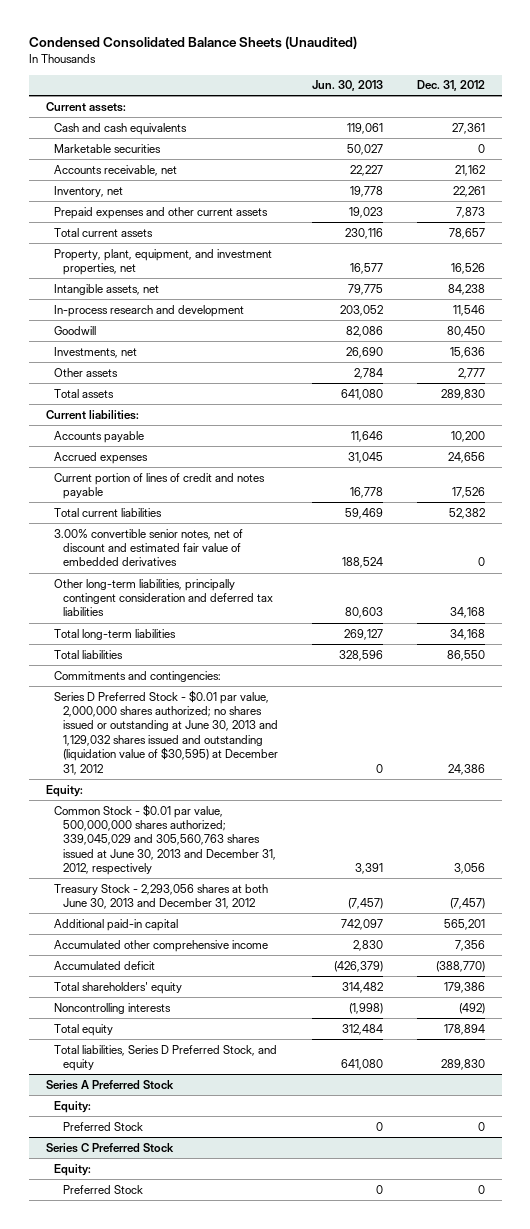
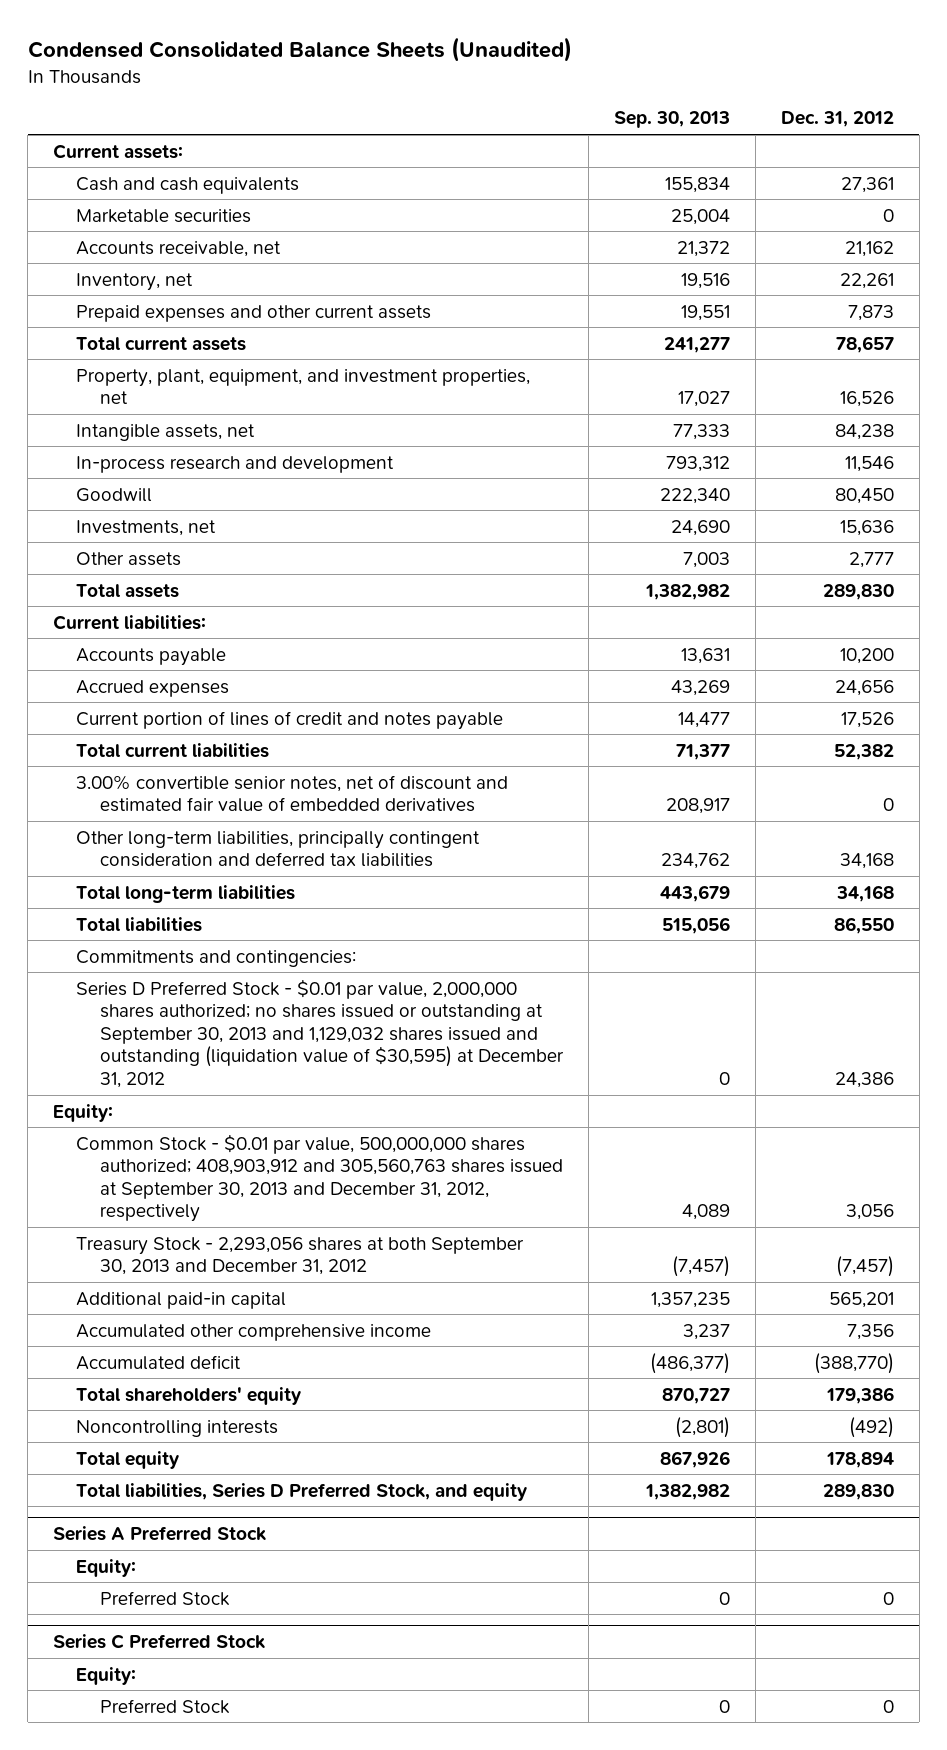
- | Jun. 30, 2013 | Dec. 31, 2012
+ | Sep. 30, 2013 | Dec. 31, 2012
- Series D Preferred Stock - $0.01 par value, 2,000,000 shares authorized; no shares issued or outstanding at June 30, 2013 and 1,129,032 shares issued and outstanding (liquidation value of $30,595) at December 31, 2012 | 0 | 24,386
+ Series D Preferred Stock - $0.01 par value, 2,000,000 shares authorized; no shares issued or outstanding at September 30, 2013 and 1,129,032 shares issued and outstanding (liquidation value of $30,595) at December 31, 2012 | 0 | 24,386
- Common Stock - $0.01 par value, 500,000,000 shares authorized; 339,045,029 and 305,560,763 shares issued at June 30, 2013 and December 31, 2012, respectively | 3,391 | 3,056
- Treasury Stock - 2,293,056 shares at both June 30, 2013 and December 31, 2012 | (7,457) | (7,457)
+ Common Stock - $0.01 par value, 500,000,000 shares authorized; 408,903,912 and 305,560,763 shares issued at September 30, 2013 and December 31, 2012, respectively | 4,089 | 3,056
+ Treasury Stock - 2,293,056 shares at both September 30, 2013 and December 31, 2012 | (7,457) | (7,457)

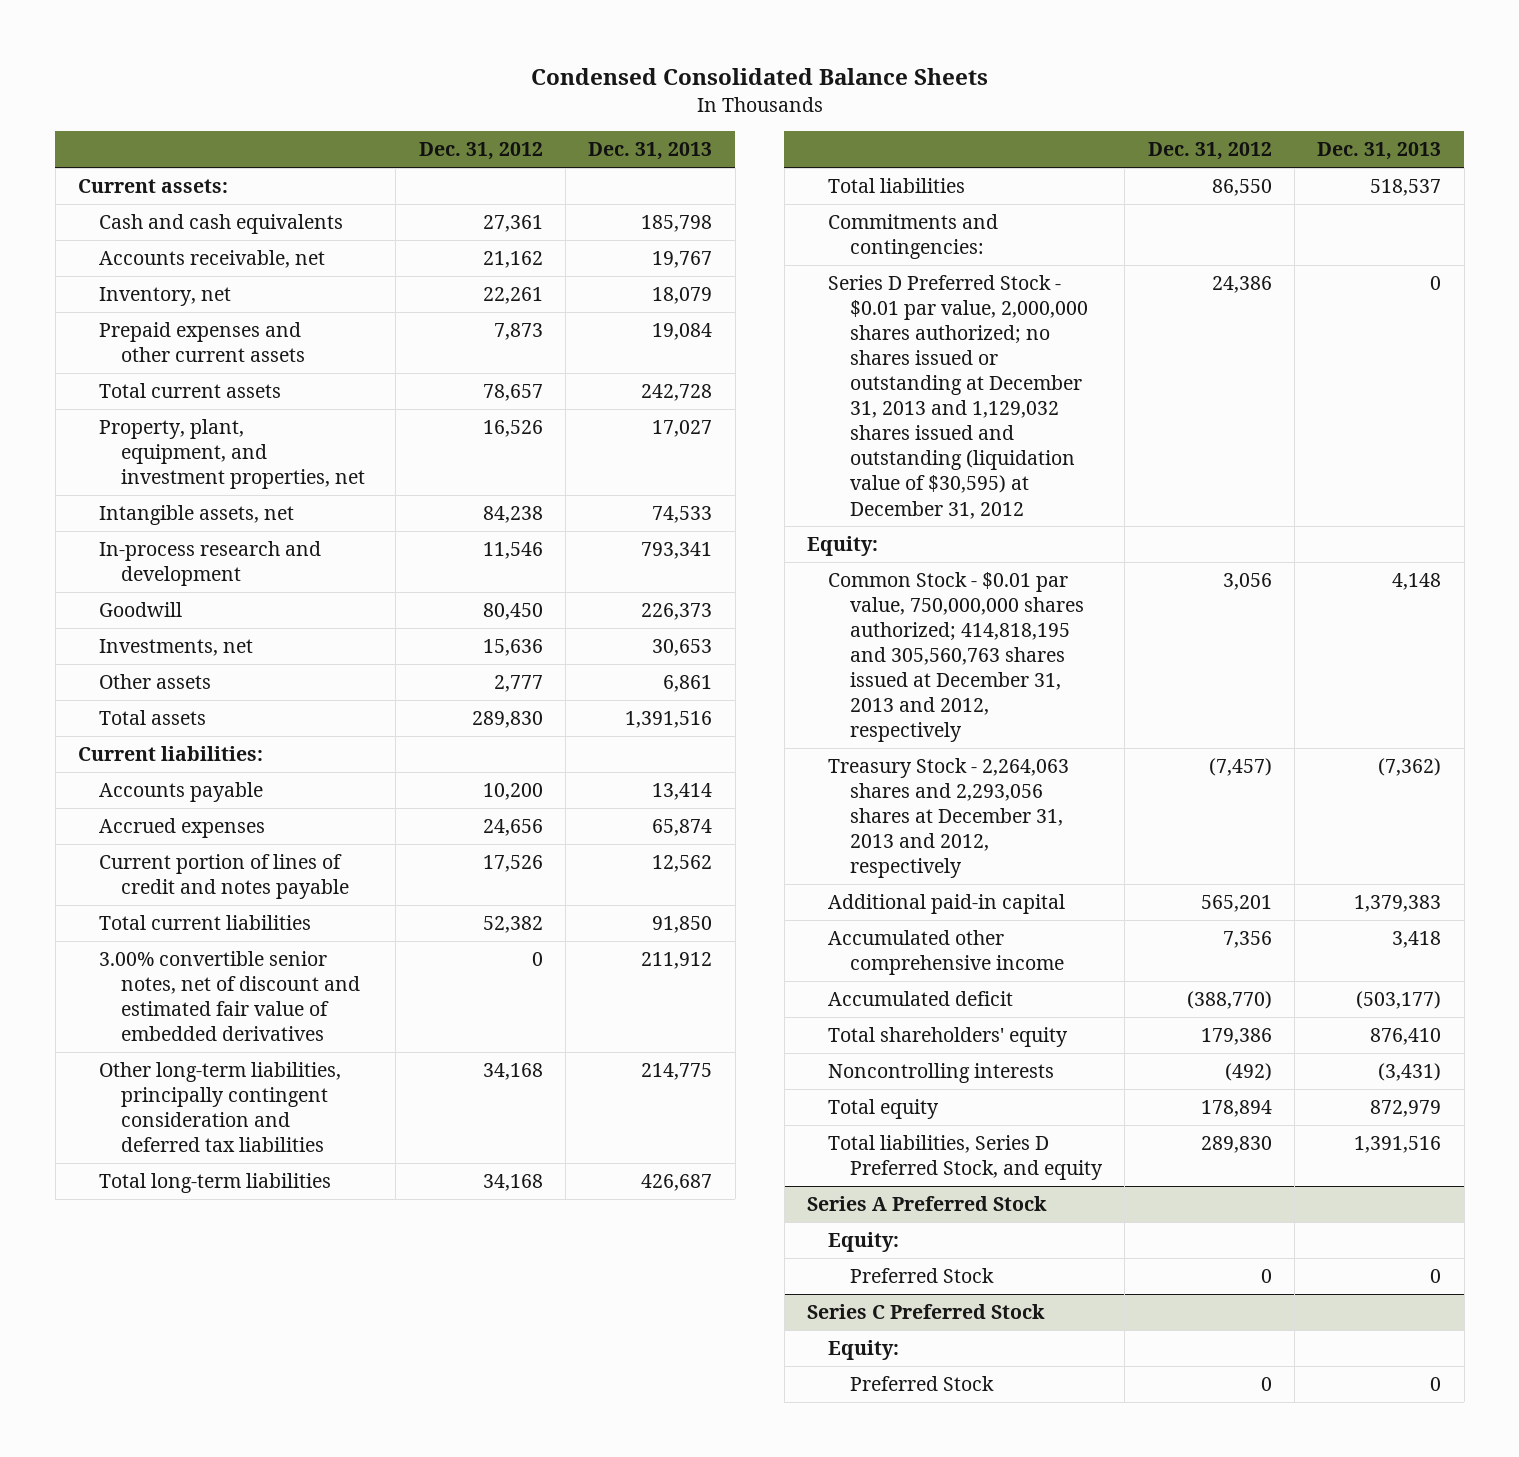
- Condensed Consolidated Balance Sheets (Unaudited)
+ Condensed Consolidated Balance Sheets
- | Sep. 30, 2013 | Dec. 31, 2012
+ | Dec. 31, 2012 | Dec. 31, 2013
- Marketable securities | 25,004 | 0
- Series D Preferred Stock - $0.01 par value, 2,000,000 shares authorized; no shares issued or outstanding at September 30, 2013 and 1,129,032 shares issued and outstanding (liquidation value of $30,595) at December 31, 2012 | 0 | 24,386
+ Series D Preferred Stock - $0.01 par value, 2,000,000 shares authorized; no shares issued or outstanding at December 31, 2013 and 1,129,032 shares issued and outstanding (liquidation value of $30,595) at December 31, 2012 | 24,386 | 0
- Common Stock - $0.01 par value, 500,000,000 shares authorized; 408,903,912 and 305,560,763 shares issued at September 30, 2013 and December 31, 2012, respectively | 4,089 | 3,056
- Treasury Stock - 2,293,056 shares at both September 30, 2013 and December 31, 2012 | (7,457) | (7,457)
+ Common Stock - $0.01 par value, 750,000,000 shares authorized; 414,818,195 and 305,560,763 shares issued at December 31, 2013 and 2012, respectively | 3,056 | 4,148
+ Treasury Stock - 2,264,063 shares and 2,293,056 shares at December 31, 2013 and 2012, respectively | (7,457) | (7,362)

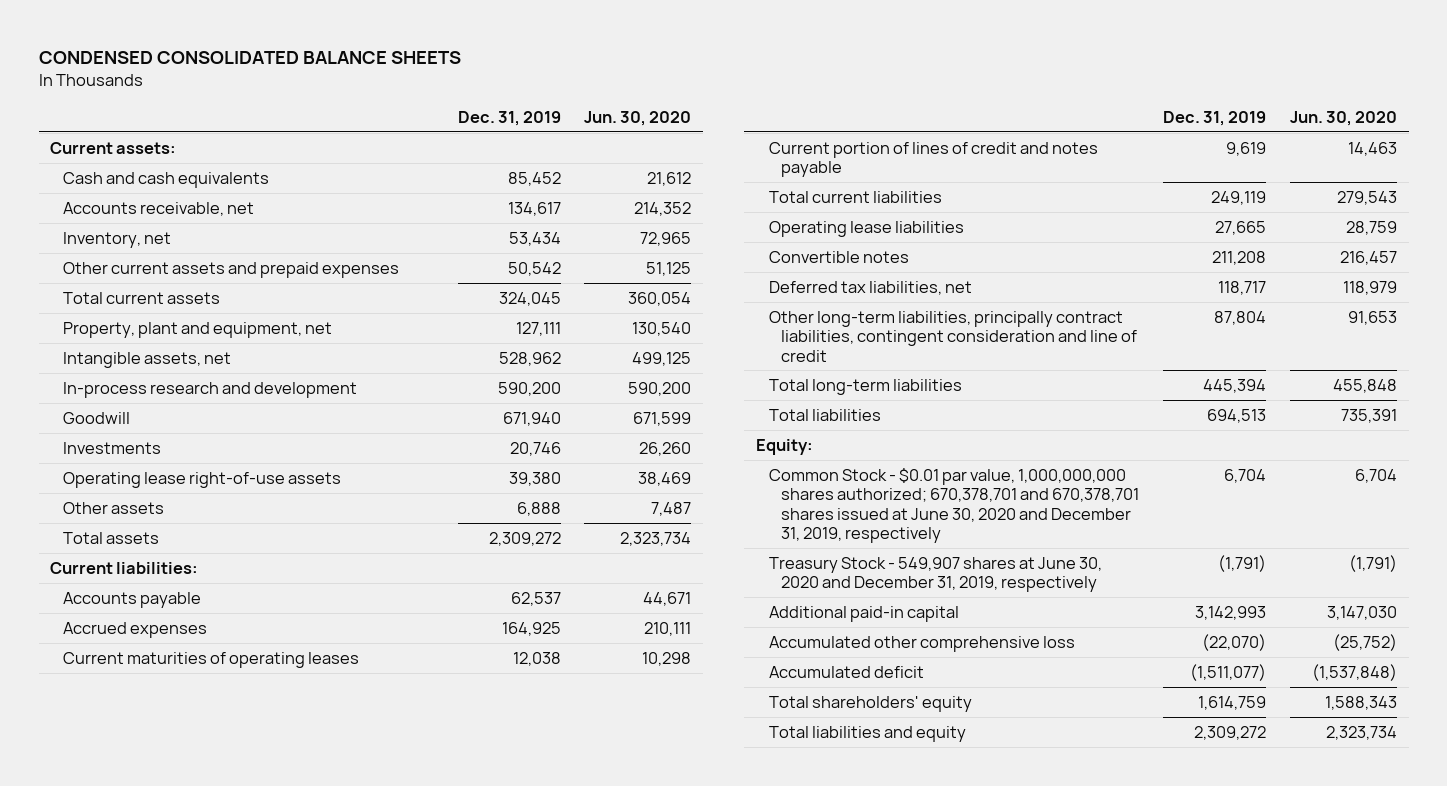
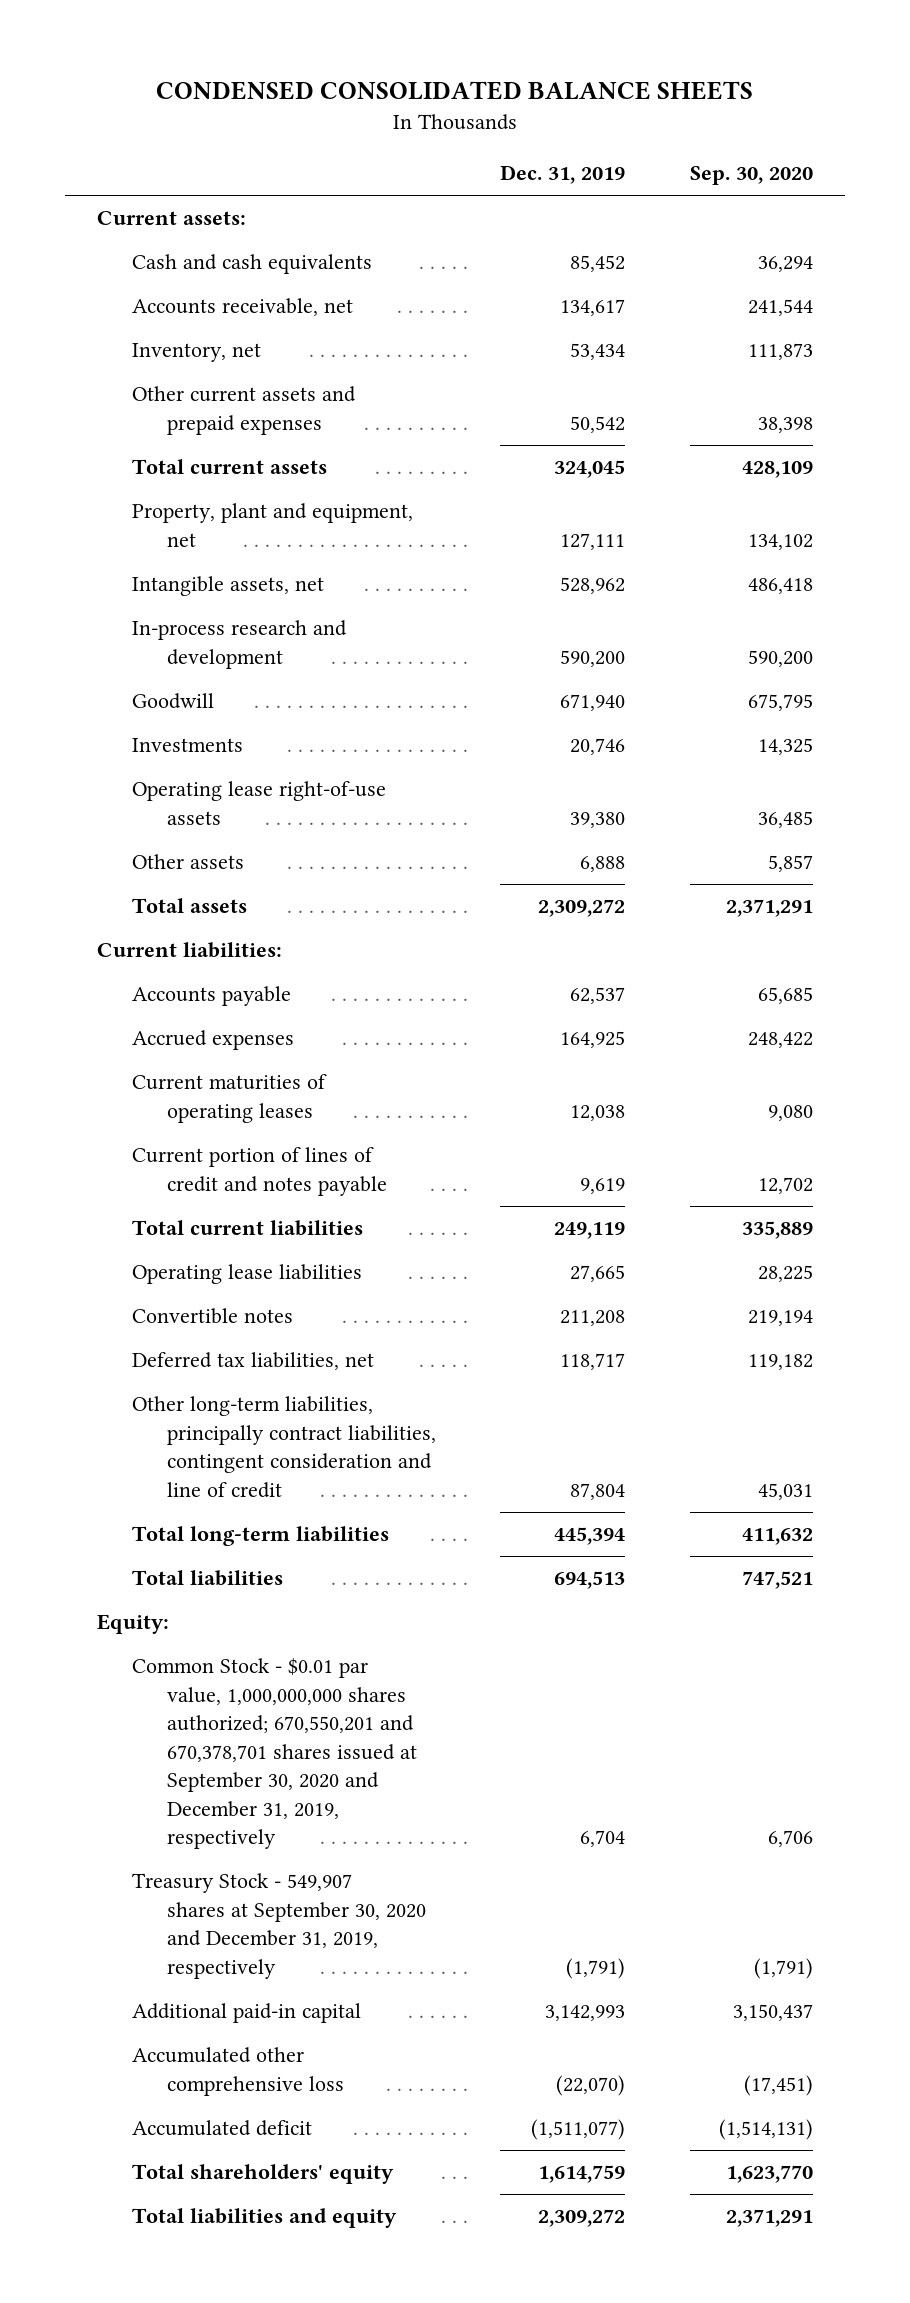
- | Dec. 31, 2019 | Jun. 30, 2020
+ | Dec. 31, 2019 | Sep. 30, 2020
- Common Stock - $0.01 par value, 1,000,000,000 shares authorized; 670,378,701 and 670,378,701 shares issued at June 30, 2020 and December 31, 2019, respectively | 6,704 | 6,704
- Treasury Stock - 549,907 shares at June 30, 2020 and December 31, 2019, respectively | (1,791) | (1,791)
+ Common Stock - $0.01 par value, 1,000,000,000 shares authorized; 670,550,201 and 670,378,701 shares issued at September 30, 2020 and December 31, 2019, respectively | 6,704 | 6,706
+ Treasury Stock - 549,907 shares at September 30, 2020 and December 31, 2019, respectively | (1,791) | (1,791)

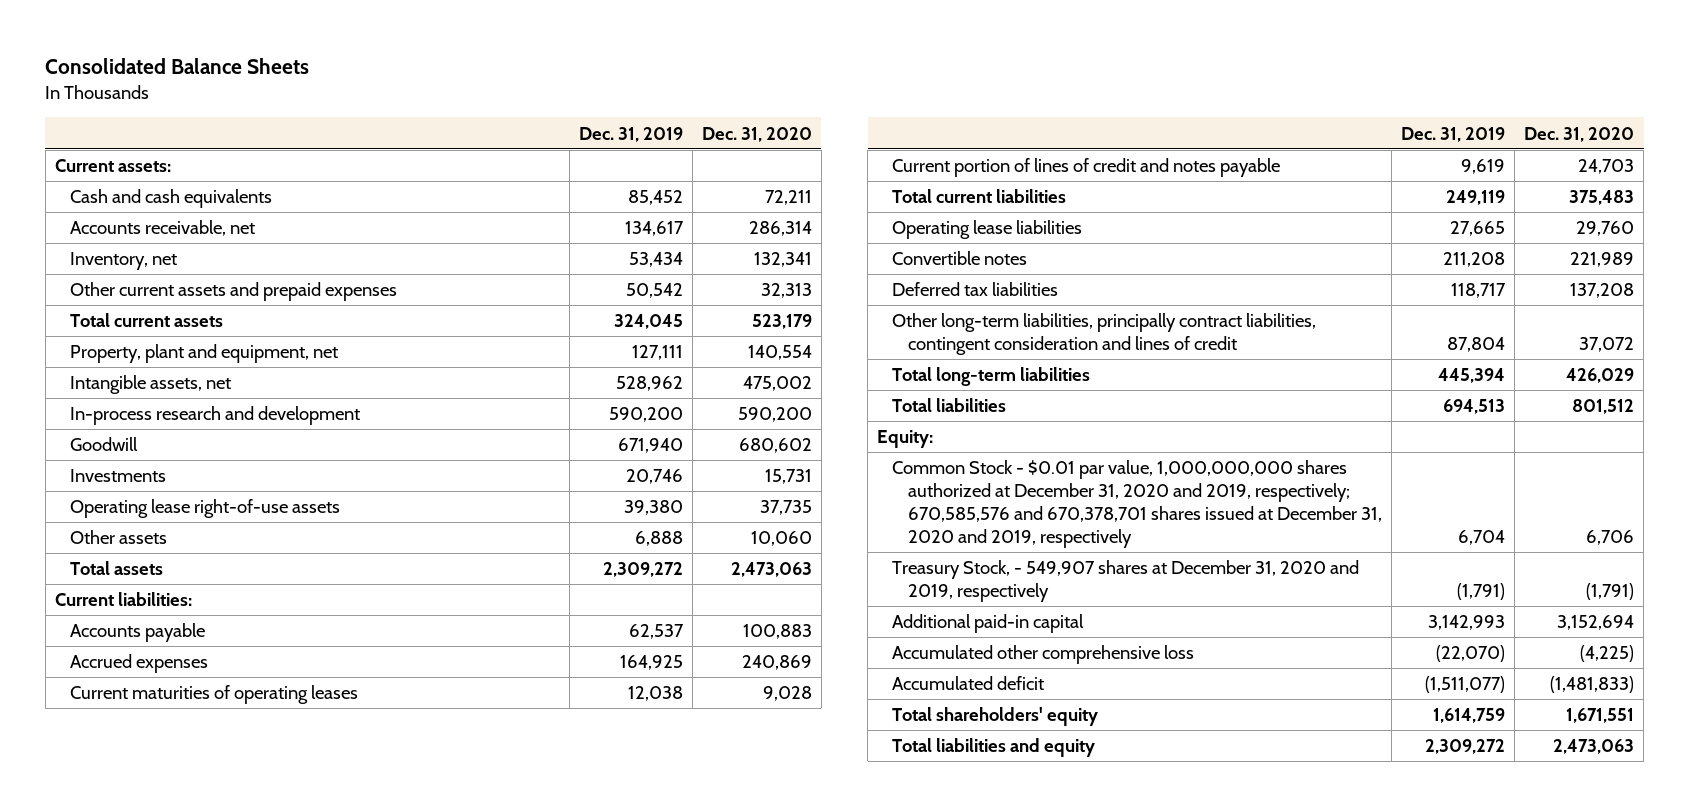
- CONDENSED CONSOLIDATED BALANCE SHEETS
+ Consolidated Balance Sheets
- | Dec. 31, 2019 | Sep. 30, 2020
+ | Dec. 31, 2019 | Dec. 31, 2020
- Deferred tax liabilities, net | 118,717 | 119,182
- Other long-term liabilities, principally contract liabilities, contingent consideration and line of credit | 87,804 | 45,031
+ Deferred tax liabilities | 118,717 | 137,208
+ Other long-term liabilities, principally contract liabilities, contingent consideration and lines of credit | 87,804 | 37,072
- Common Stock - $0.01 par value, 1,000,000,000 shares authorized; 670,550,201 and 670,378,701 shares issued at September 30, 2020 and December 31, 2019, respectively | 6,704 | 6,706
- Treasury Stock - 549,907 shares at September 30, 2020 and December 31, 2019, respectively | (1,791) | (1,791)
+ Common Stock - $0.01 par value, 1,000,000,000 shares authorized at December 31, 2020 and 2019, respectively; 670,585,576 and 670,378,701 shares issued at December 31, 2020 and 2019, respectively | 6,704 | 6,706
+ Treasury Stock, - 549,907 shares at December 31, 2020 and 2019, respectively | (1,791) | (1,791)

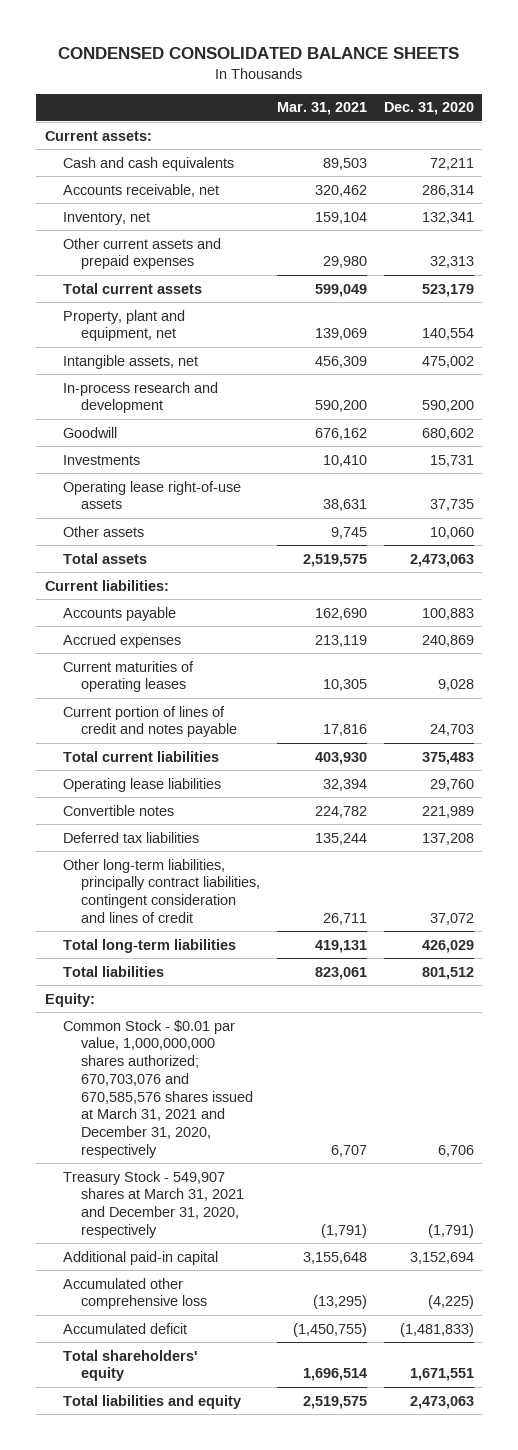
- Consolidated Balance Sheets
+ CONDENSED CONSOLIDATED BALANCE SHEETS
- | Dec. 31, 2019 | Dec. 31, 2020
+ | Mar. 31, 2021 | Dec. 31, 2020
- Common Stock - $0.01 par value, 1,000,000,000 shares authorized at December 31, 2020 and 2019, respectively; 670,585,576 and 670,378,701 shares issued at December 31, 2020 and 2019, respectively | 6,704 | 6,706
- Treasury Stock, - 549,907 shares at December 31, 2020 and 2019, respectively | (1,791) | (1,791)
+ Common Stock - $0.01 par value, 1,000,000,000 shares authorized; 670,703,076 and 670,585,576 shares issued at March 31, 2021 and December 31, 2020, respectively | 6,707 | 6,706
+ Treasury Stock - 549,907 shares at March 31, 2021 and December 31, 2020, respectively | (1,791) | (1,791)

